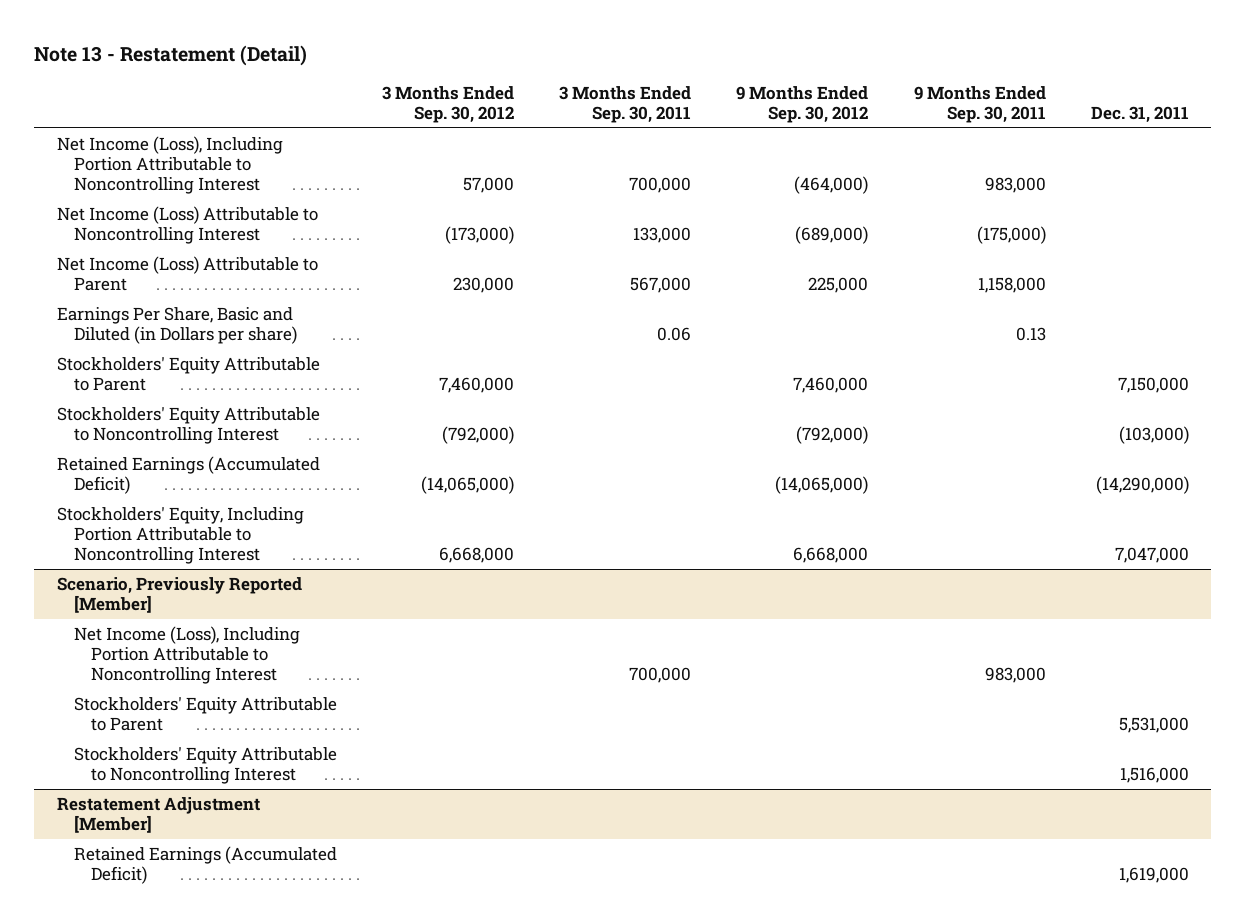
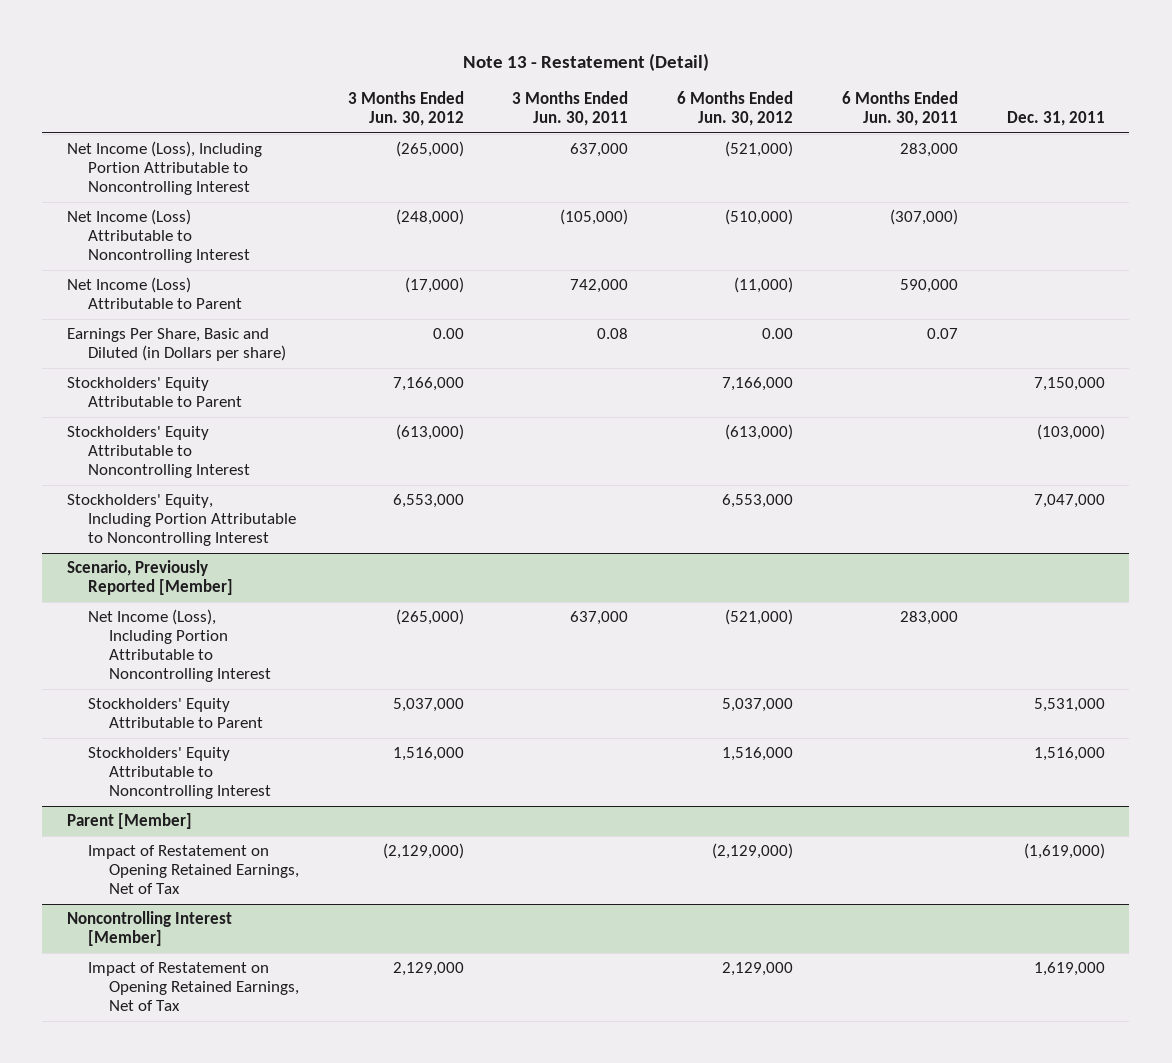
- | 3 Months Ended Sep. 30, 2012 | 3 Months Ended Sep. 30, 2011 | 9 Months Ended Sep. 30, 2012 | 9 Months Ended Sep. 30, 2011 | Dec. 31, 2011
+ | 3 Months Ended Jun. 30, 2012 | 3 Months Ended Jun. 30, 2011 | 6 Months Ended Jun. 30, 2012 | 6 Months Ended Jun. 30, 2011 | Dec. 31, 2011
- Retained Earnings (Accumulated Deficit) | (14,065,000) | | (14,065,000) | | (14,290,000)
- Restatement Adjustment [Member]
- Retained Earnings (Accumulated Deficit) | | | | | 1,619,000
+ Parent [Member]
+ Impact of Restatement on Opening Retained Earnings, Net of Tax | (2,129,000) | | (2,129,000) | | (1,619,000)
+ Noncontrolling Interest [Member]
+ Impact of Restatement on Opening Retained Earnings, Net of Tax | 2,129,000 | | 2,129,000 | | 1,619,000

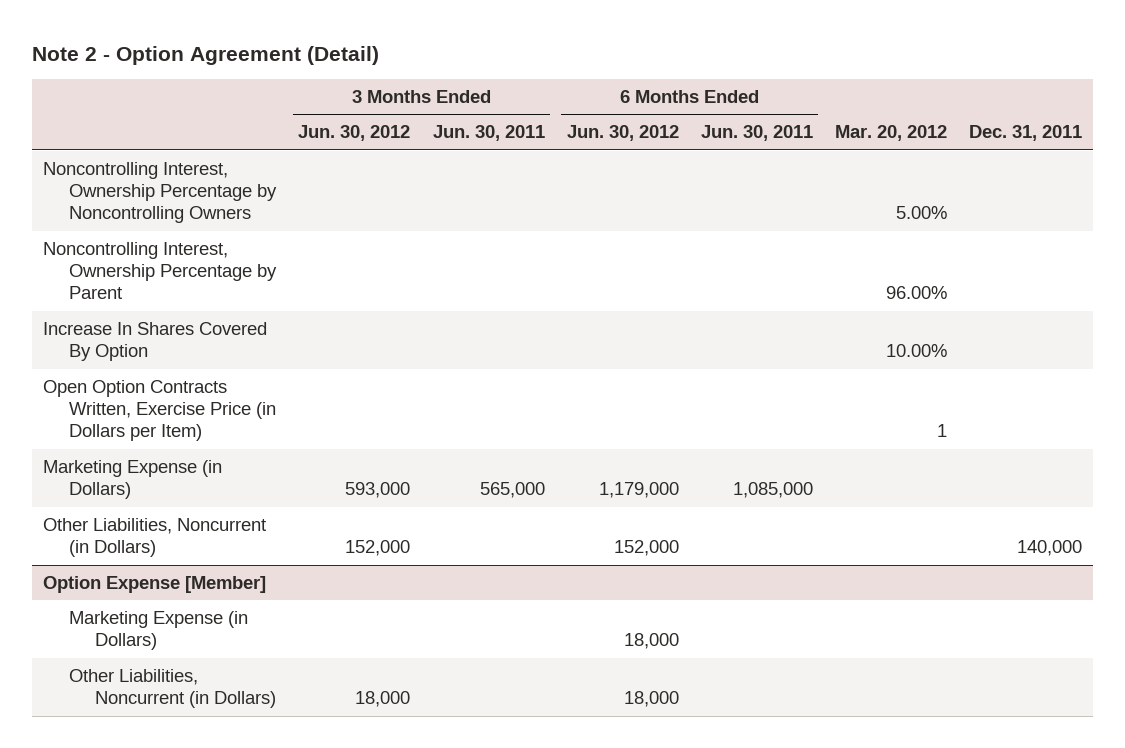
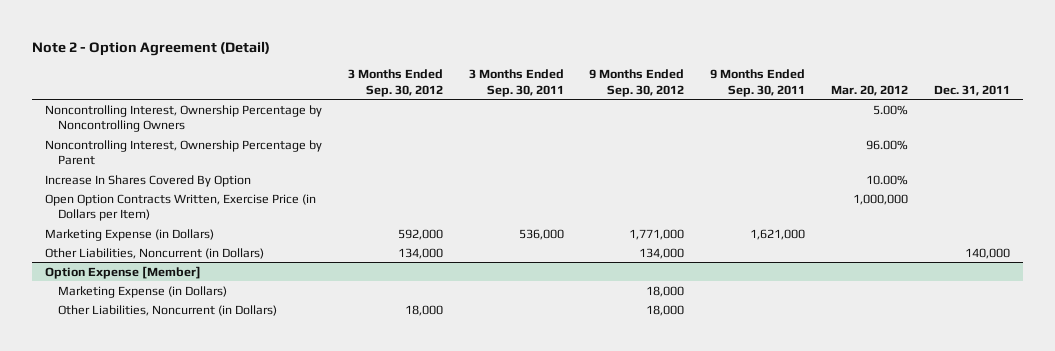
- | 3 Months Ended Jun. 30, 2012 | 3 Months Ended Jun. 30, 2011 | 6 Months Ended Jun. 30, 2012 | 6 Months Ended Jun. 30, 2011 | Mar. 20, 2012 | Dec. 31, 2011
+ | 3 Months Ended Sep. 30, 2012 | 3 Months Ended Sep. 30, 2011 | 9 Months Ended Sep. 30, 2012 | 9 Months Ended Sep. 30, 2011 | Mar. 20, 2012 | Dec. 31, 2011
- Open Option Contracts Written, Exercise Price (in Dollars per Item) | | | | | 1 |
+ Open Option Contracts Written, Exercise Price (in Dollars per Item) | | | | | 1,000,000 |

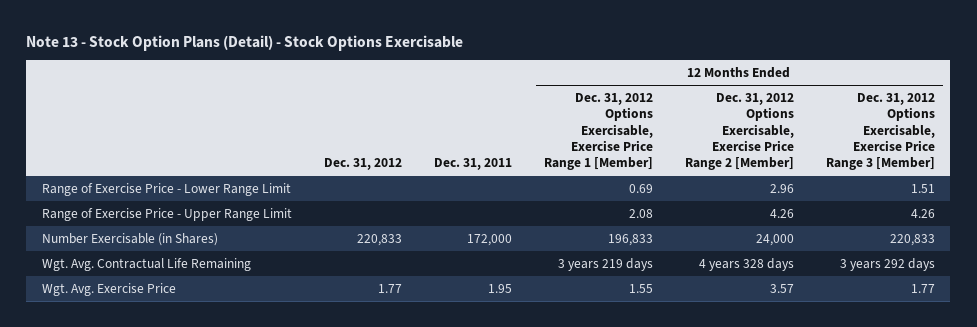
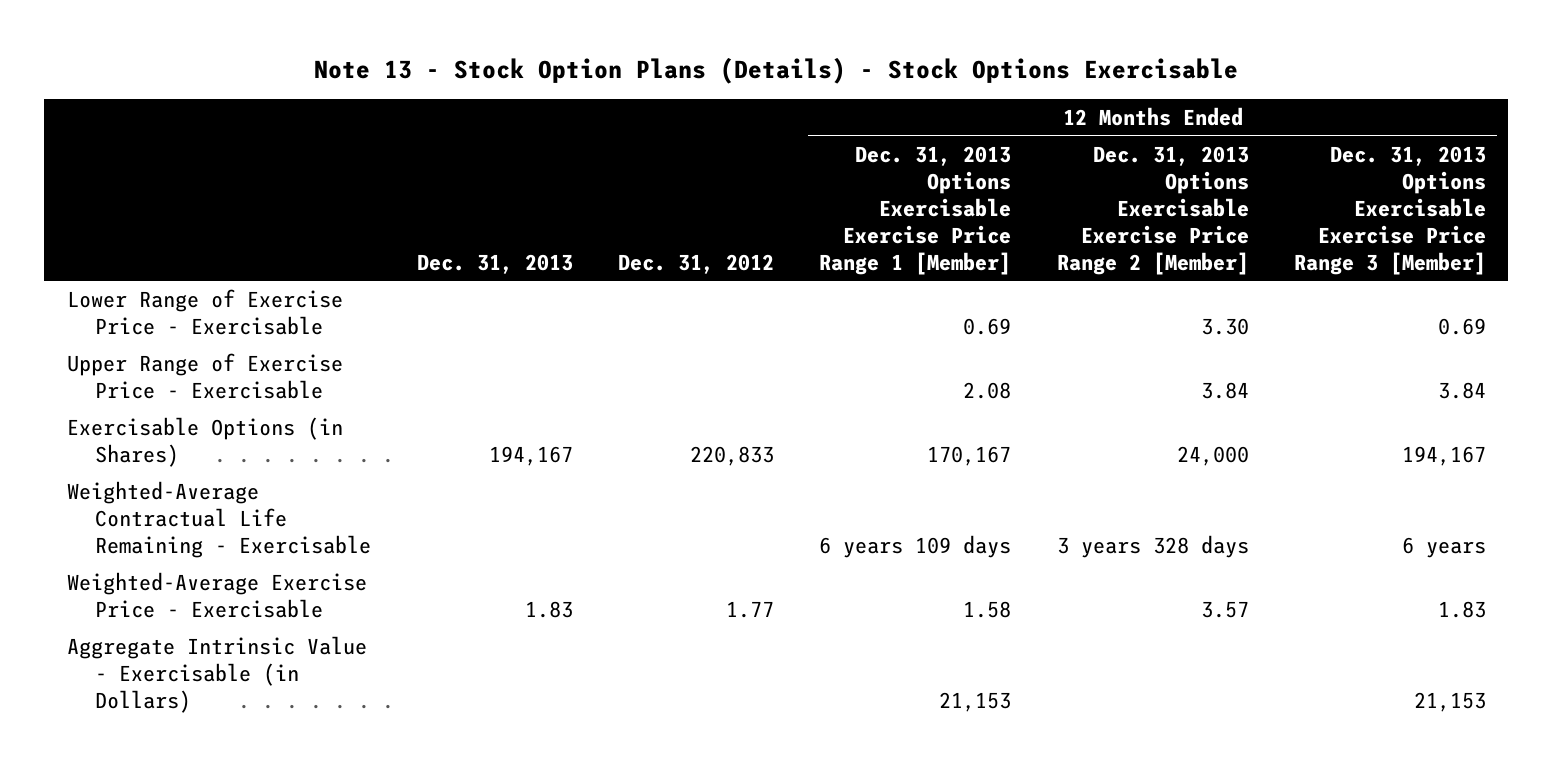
- Note 13 - Stock Option Plans (Detail) - Stock Options Exercisable
+ Note 13 - Stock Option Plans (Details) - Stock Options Exercisable
- | Dec. 31, 2012 | Dec. 31, 2011 | 12 Months Ended Dec. 31, 2012 Options Exercisable, Exercise Price Range 1 [Member] | 12 Months Ended Dec. 31, 2012 Options Exercisable, Exercise Price Range 2 [Member] | 12 Months Ended Dec. 31, 2012 Options Exercisable, Exercise Price Range 3 [Member]
+ | Dec. 31, 2013 | Dec. 31, 2012 | 12 Months Ended Dec. 31, 2013 Options Exercisable Exercise Price Range 1 [Member] | 12 Months Ended Dec. 31, 2013 Options Exercisable Exercise Price Range 2 [Member] | 12 Months Ended Dec. 31, 2013 Options Exercisable Exercise Price Range 3 [Member]
- Range of Exercise Price - Lower Range Limit | | | 0.69 | 2.96 | 1.51
- Range of Exercise Price - Upper Range Limit | | | 2.08 | 4.26 | 4.26
- Number Exercisable (in Shares) | 220,833 | 172,000 | 196,833 | 24,000 | 220,833
- Wgt. Avg. Contractual Life Remaining | | | 3 years 219 days | 4 years 328 days | 3 years 292 days
- Wgt. Avg. Exercise Price | 1.77 | 1.95 | 1.55 | 3.57 | 1.77
+ Lower Range of Exercise Price - Exercisable | | | 0.69 | 3.30 | 0.69
+ Upper Range of Exercise Price - Exercisable | | | 2.08 | 3.84 | 3.84
+ Exercisable Options (in Shares) | 194,167 | 220,833 | 170,167 | 24,000 | 194,167
+ Weighted-Average Contractual Life Remaining - Exercisable | | | 6 years 109 days | 3 years 328 days | 6 years
+ Weighted-Average Exercise Price - Exercisable | 1.83 | 1.77 | 1.58 | 3.57 | 1.83
+ Aggregate Intrinsic Value - Exercisable (in Dollars) | | | 21,153 | | 21,153

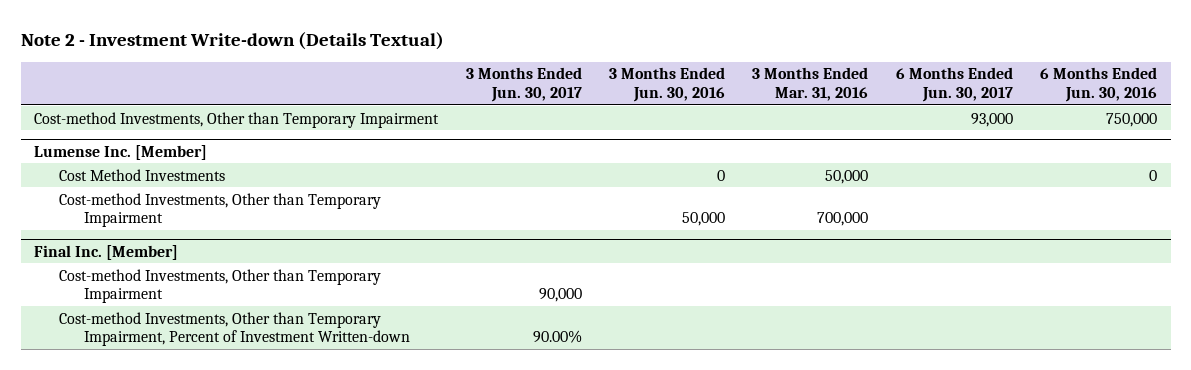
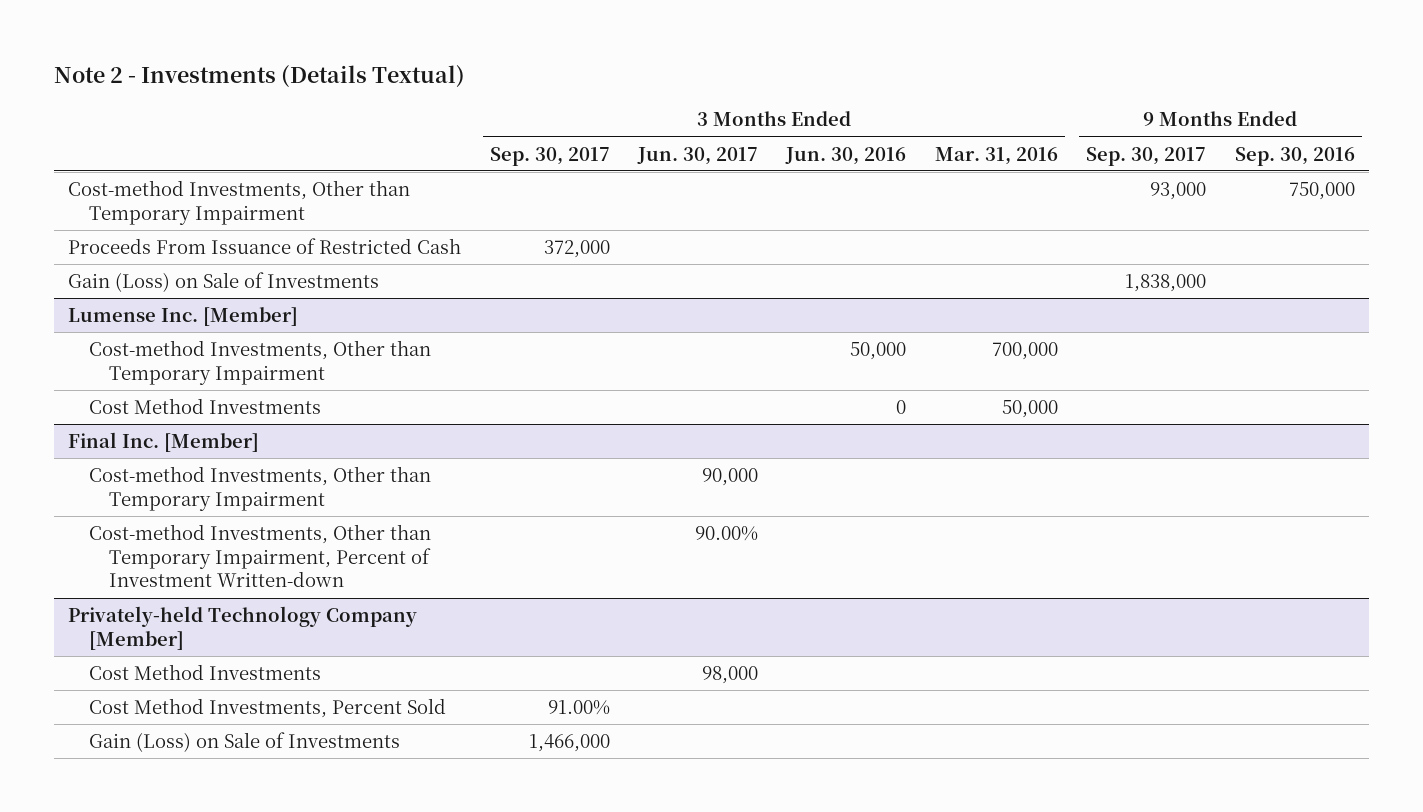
- Note 2 - Investment Write-down (Details Textual)
+ Note 2 - Investments (Details Textual)
- | 3 Months Ended Jun. 30, 2017 | 3 Months Ended Jun. 30, 2016 | 3 Months Ended Mar. 31, 2016 | 6 Months Ended Jun. 30, 2017 | 6 Months Ended Jun. 30, 2016
+ | 3 Months Ended Sep. 30, 2017 | 3 Months Ended Jun. 30, 2017 | 3 Months Ended Jun. 30, 2016 | 3 Months Ended Mar. 31, 2016 | 9 Months Ended Sep. 30, 2017 | 9 Months Ended Sep. 30, 2016
+ Proceeds From Issuance of Restricted Cash | 372,000 | | | | |
+ Gain (Loss) on Sale of Investments | | | | | 1,838,000 |
@ Lumense Inc. [Member]
moved down: Cost Method Investments | | | 0 | 50,000 | |
+ Privately-held Technology Company [Member]
+ Cost Method Investments | | 98,000 | | | |
+ Cost Method Investments, Percent Sold | 91.00% | | | | |
+ Gain (Loss) on Sale of Investments | 1,466,000 | | | | |

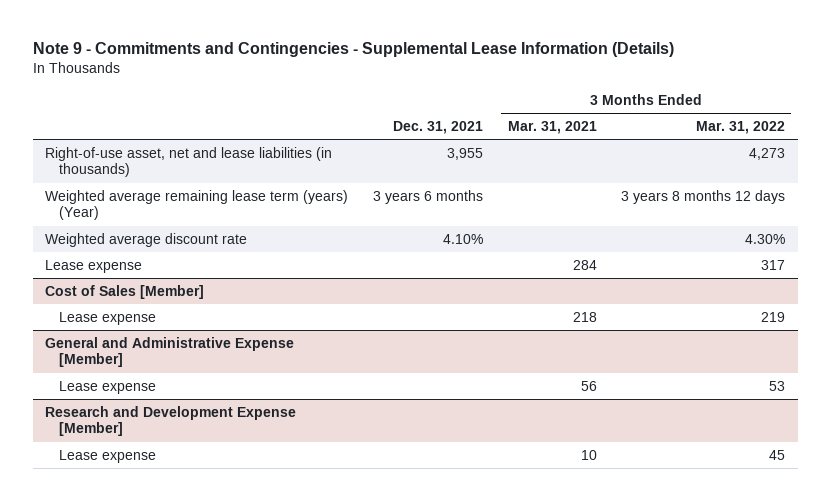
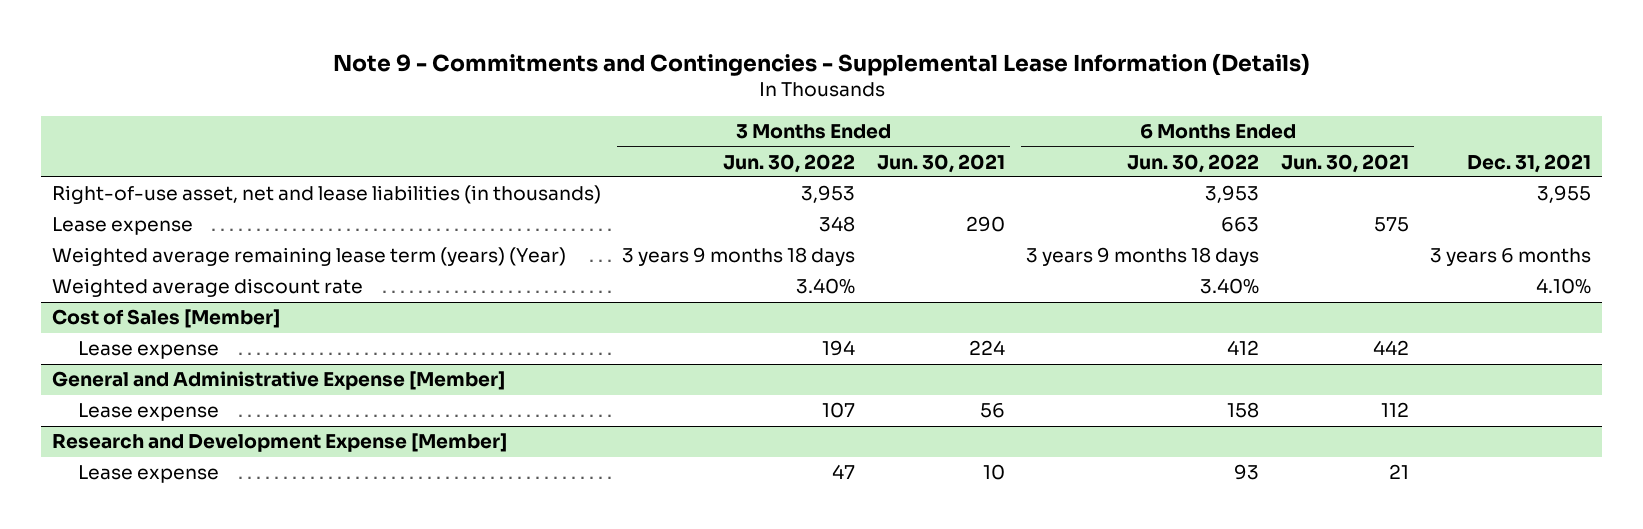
- | Dec. 31, 2021 | 3 Months Ended Mar. 31, 2021 | 3 Months Ended Mar. 31, 2022
+ | 3 Months Ended Jun. 30, 2022 | 3 Months Ended Jun. 30, 2021 | 6 Months Ended Jun. 30, 2022 | 6 Months Ended Jun. 30, 2021 | Dec. 31, 2021
moved up: Lease expense | 348 | 290 | 663 | 575 |

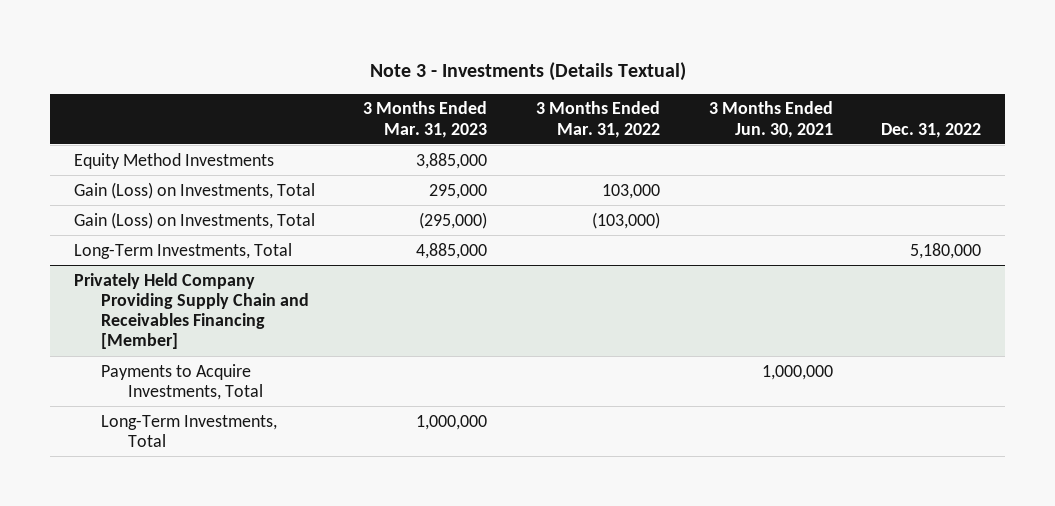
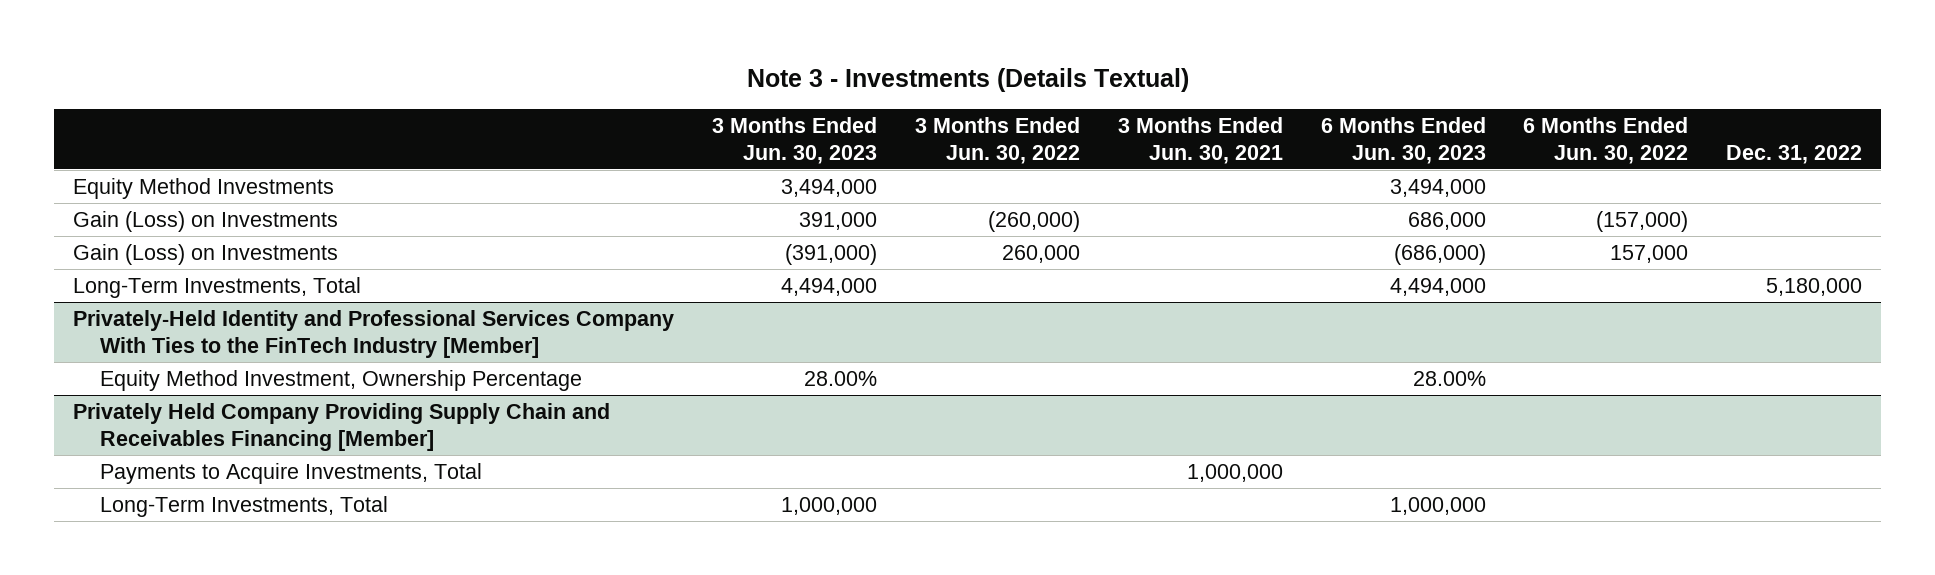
- | 3 Months Ended Mar. 31, 2023 | 3 Months Ended Mar. 31, 2022 | 3 Months Ended Jun. 30, 2021 | Dec. 31, 2022
+ | 3 Months Ended Jun. 30, 2023 | 3 Months Ended Jun. 30, 2022 | 3 Months Ended Jun. 30, 2021 | 6 Months Ended Jun. 30, 2023 | 6 Months Ended Jun. 30, 2022 | Dec. 31, 2022
- Gain (Loss) on Investments, Total | 295,000 | 103,000 | |
- Gain (Loss) on Investments, Total | (295,000) | (103,000) | |
+ Gain (Loss) on Investments | 391,000 | (260,000) | | 686,000 | (157,000) |
+ Gain (Loss) on Investments | (391,000) | 260,000 | | (686,000) | 157,000 |
+ Privately-Held Identity and Professional Services Company With Ties to the FinTech Industry [Member]
+ Equity Method Investment, Ownership Percentage | 28.00% | | | 28.00% | |

